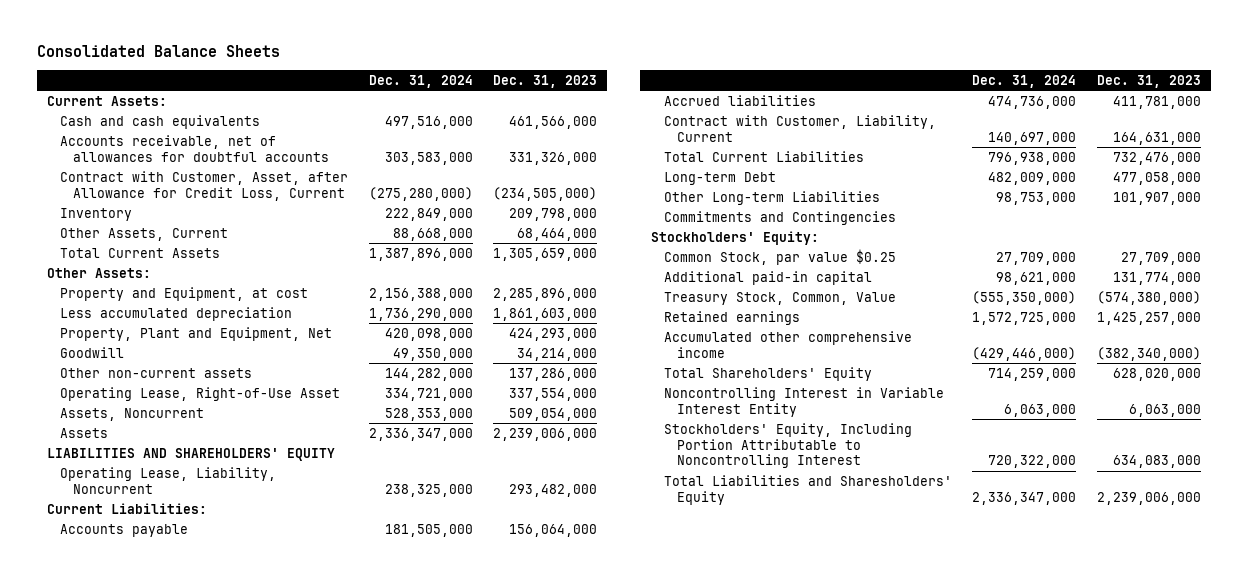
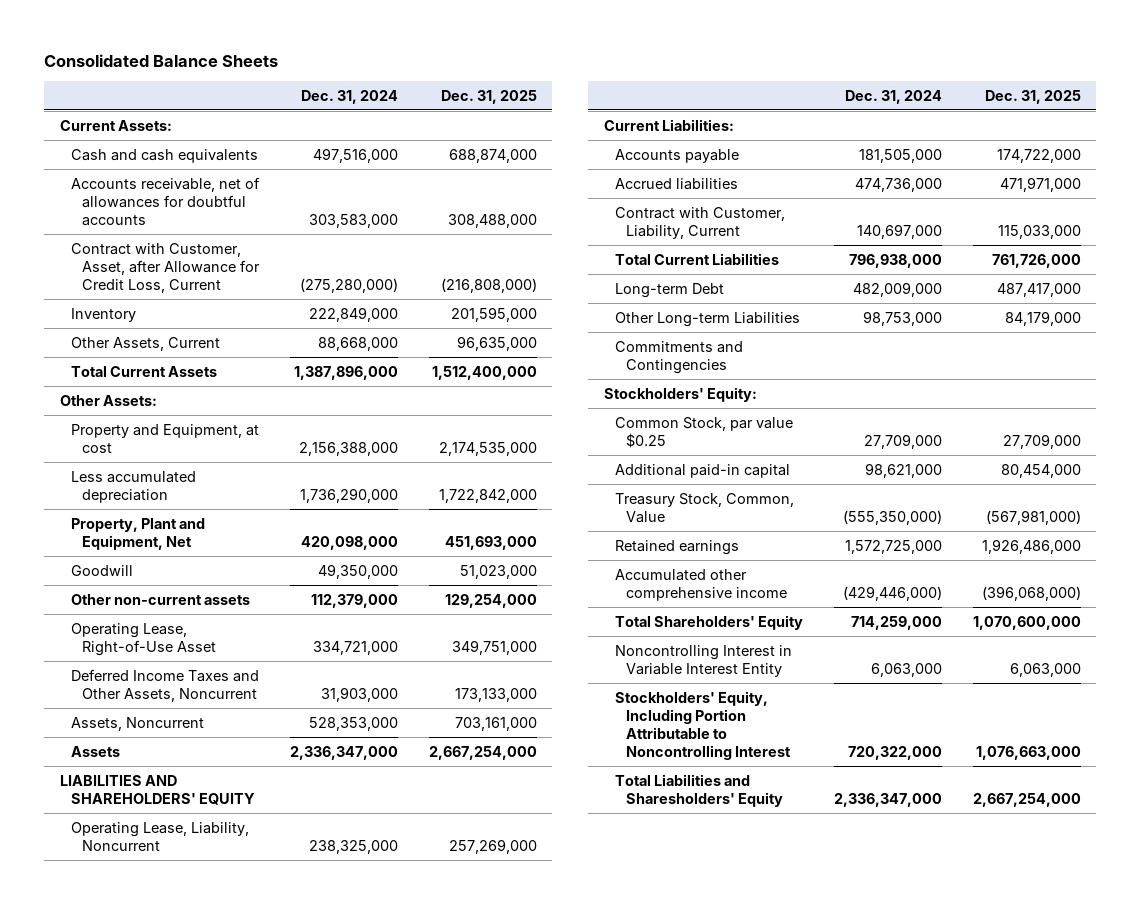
- | Dec. 31, 2024 | Dec. 31, 2023
+ | Dec. 31, 2024 | Dec. 31, 2025
- Other non-current assets | 144,282,000 | 137,286,000
+ Other non-current assets | 112,379,000 | 129,254,000
+ Deferred Income Taxes and Other Assets, Noncurrent | 31,903,000 | 173,133,000

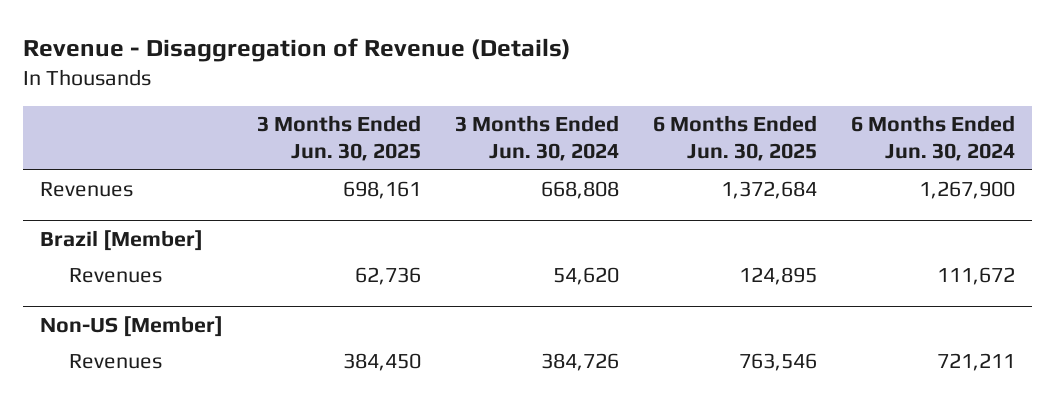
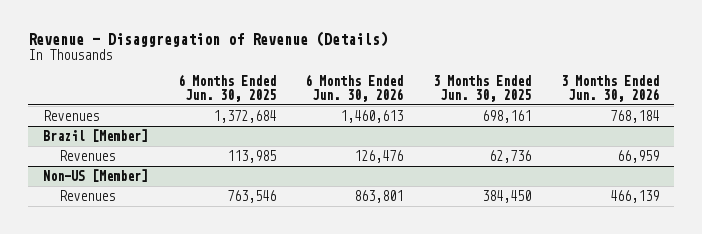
- | 3 Months Ended Jun. 30, 2025 | 3 Months Ended Jun. 30, 2024 | 6 Months Ended Jun. 30, 2025 | 6 Months Ended Jun. 30, 2024
+ | 6 Months Ended Jun. 30, 2025 | 6 Months Ended Jun. 30, 2026 | 3 Months Ended Jun. 30, 2025 | 3 Months Ended Jun. 30, 2026
@ Brazil [Member]
- Revenues | 62,736 | 54,620 | 124,895 | 111,672
+ Revenues | 113,985 | 126,476 | 62,736 | 66,959

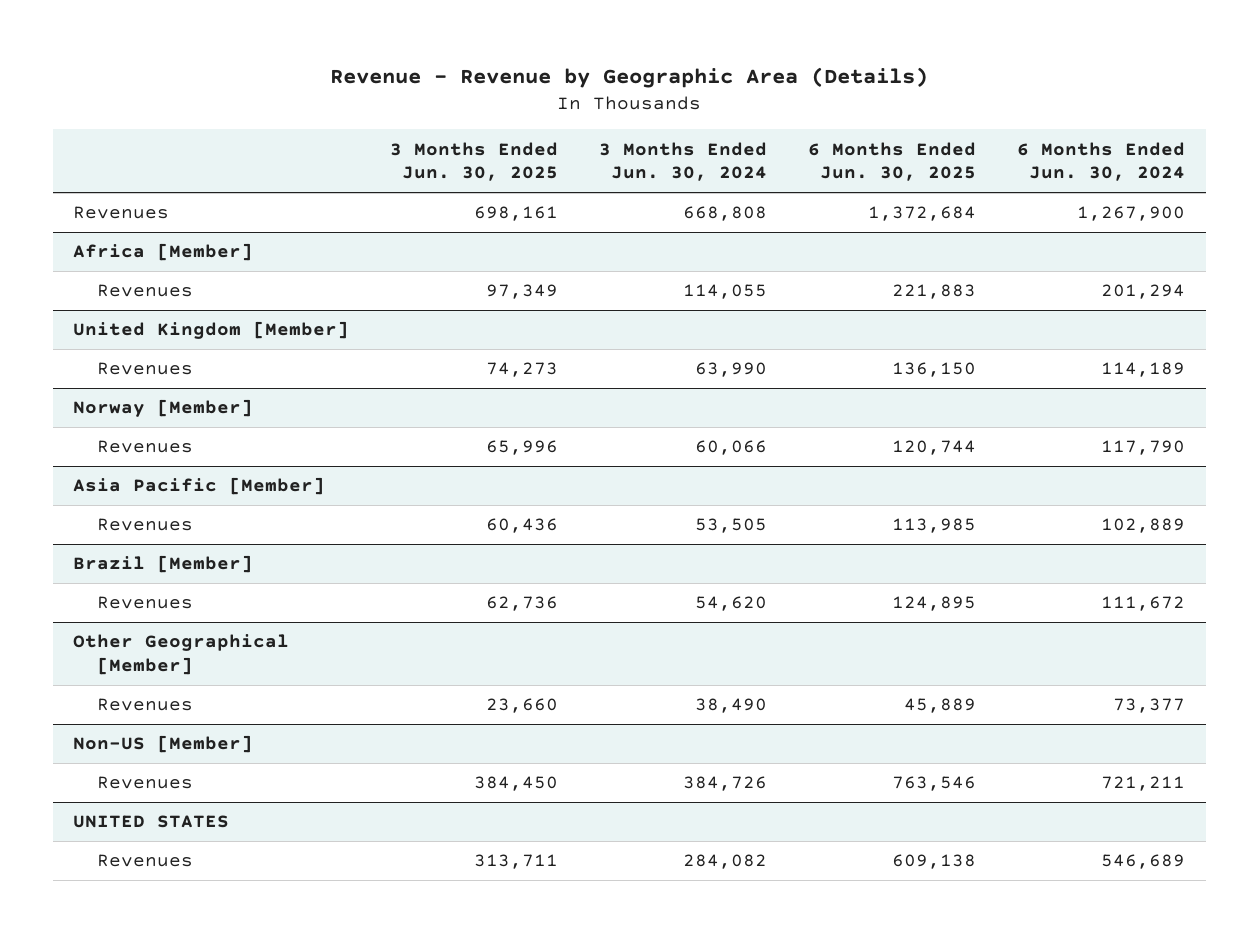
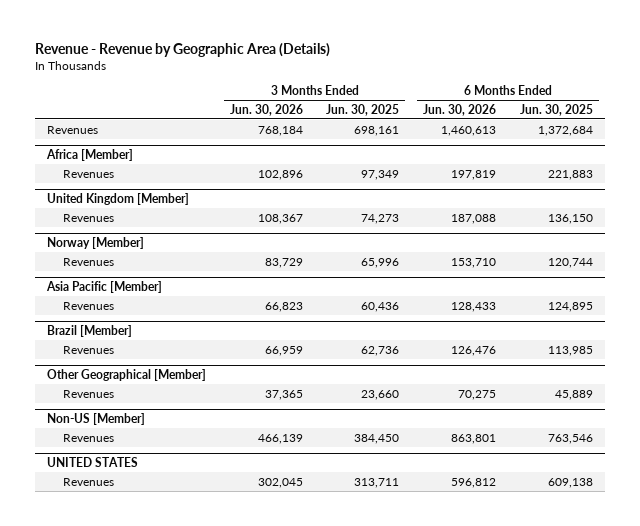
- | 3 Months Ended Jun. 30, 2025 | 3 Months Ended Jun. 30, 2024 | 6 Months Ended Jun. 30, 2025 | 6 Months Ended Jun. 30, 2024
+ | 3 Months Ended Jun. 30, 2026 | 3 Months Ended Jun. 30, 2025 | 6 Months Ended Jun. 30, 2026 | 6 Months Ended Jun. 30, 2025
@ Asia Pacific [Member]
- Revenues | 60,436 | 53,505 | 113,985 | 102,889
+ Revenues | 66,823 | 60,436 | 128,433 | 124,895
@ Brazil [Member]
- Revenues | 62,736 | 54,620 | 124,895 | 111,672
+ Revenues | 66,959 | 62,736 | 126,476 | 113,985

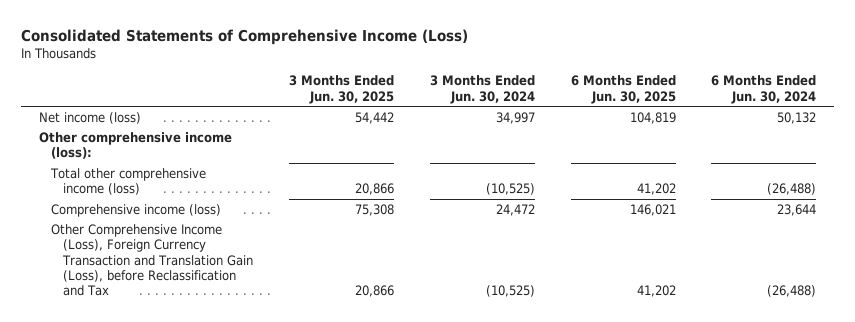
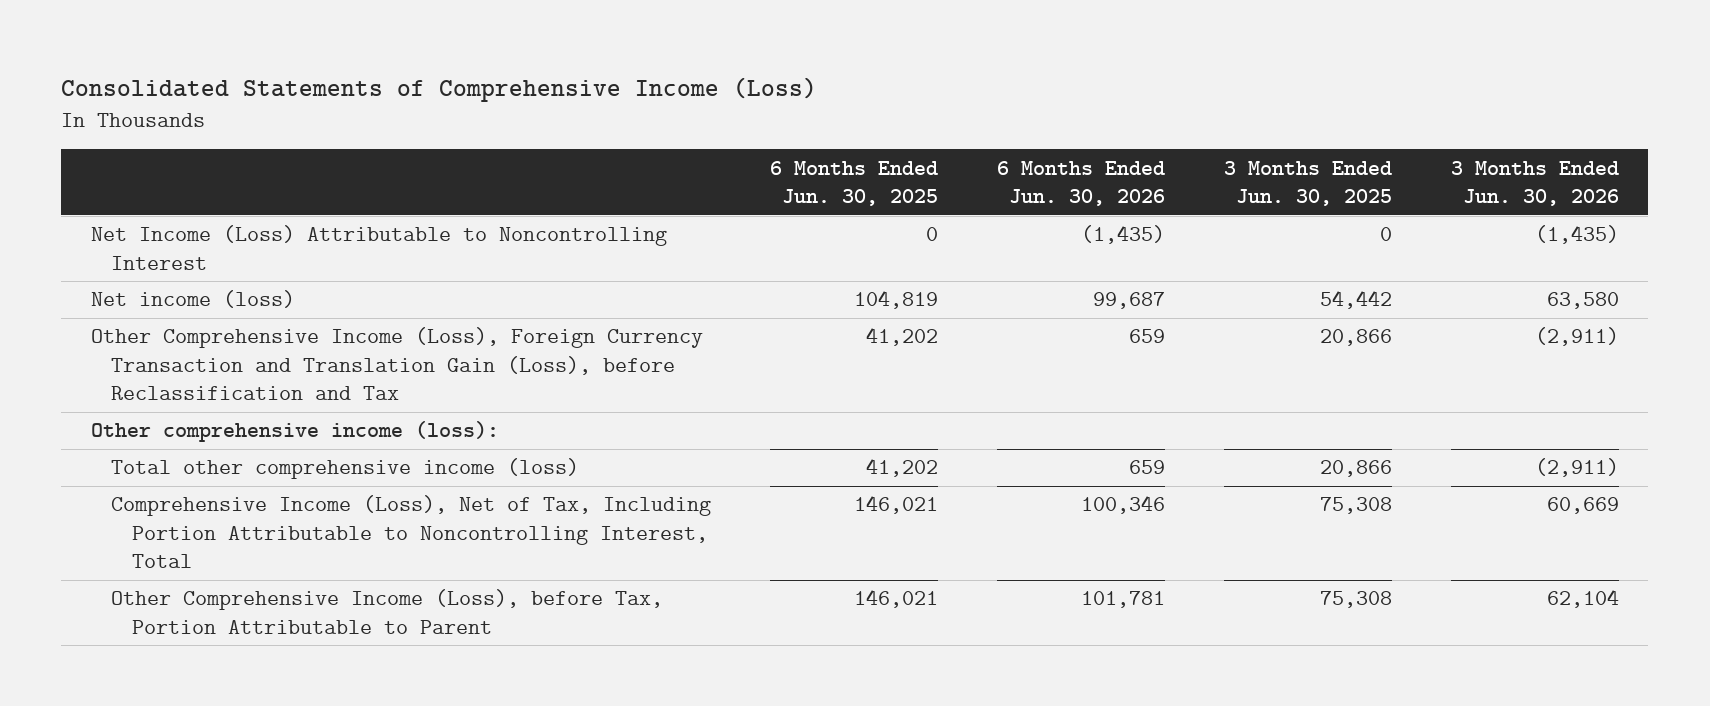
- | 3 Months Ended Jun. 30, 2025 | 3 Months Ended Jun. 30, 2024 | 6 Months Ended Jun. 30, 2025 | 6 Months Ended Jun. 30, 2024
+ | 6 Months Ended Jun. 30, 2025 | 6 Months Ended Jun. 30, 2026 | 3 Months Ended Jun. 30, 2025 | 3 Months Ended Jun. 30, 2026
+ Net Income (Loss) Attributable to Noncontrolling Interest | 0 | (1,435) | 0 | (1,435)
moved up: Other Comprehensive Income (Loss), Foreign Currency Transaction and Translation Gain (Loss), before Reclassification and Tax | 41,202 | 659 | 20,866 | (2,911)
- Comprehensive income (loss) | 75,308 | 24,472 | 146,021 | 23,644
+ Comprehensive Income (Loss), Net of Tax, Including Portion Attributable to Noncontrolling Interest, Total | 146,021 | 100,346 | 75,308 | 60,669
+ Other Comprehensive Income (Loss), before Tax, Portion Attributable to Parent | 146,021 | 101,781 | 75,308 | 62,104

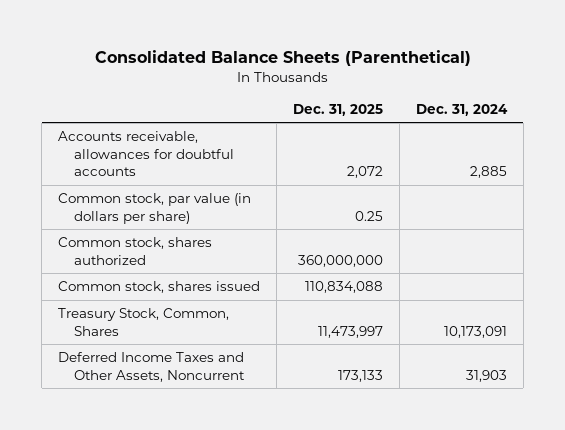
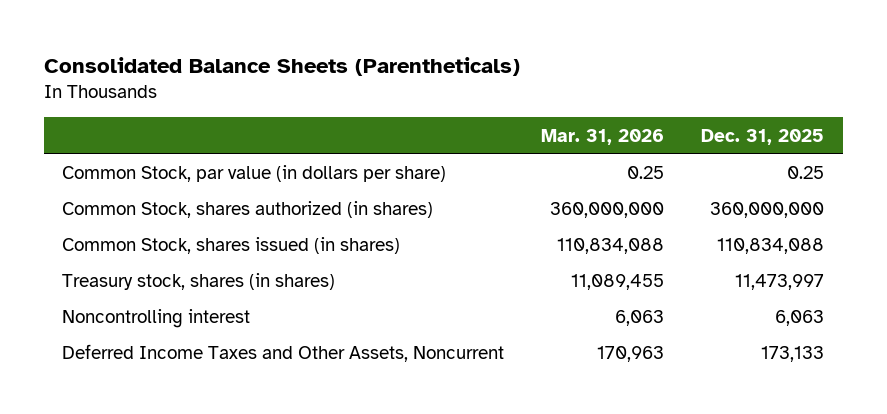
- Consolidated Balance Sheets (Parenthetical)
+ Consolidated Balance Sheets (Parentheticals)
- | Dec. 31, 2025 | Dec. 31, 2024
+ | Mar. 31, 2026 | Dec. 31, 2025
- Accounts receivable, allowances for doubtful accounts | 2,072 | 2,885
- Common stock, par value (in dollars per share) | 0.25 |
- Common stock, shares authorized | 360,000,000 |
- Common stock, shares issued | 110,834,088 |
- Treasury Stock, Common, Shares | 11,473,997 | 10,173,091
+ Common Stock, par value (in dollars per share) | 0.25 | 0.25
+ Common Stock, shares authorized (in shares) | 360,000,000 | 360,000,000
+ Common Stock, shares issued (in shares) | 110,834,088 | 110,834,088
+ Treasury stock, shares (in shares) | 11,089,455 | 11,473,997
+ Noncontrolling interest | 6,063 | 6,063

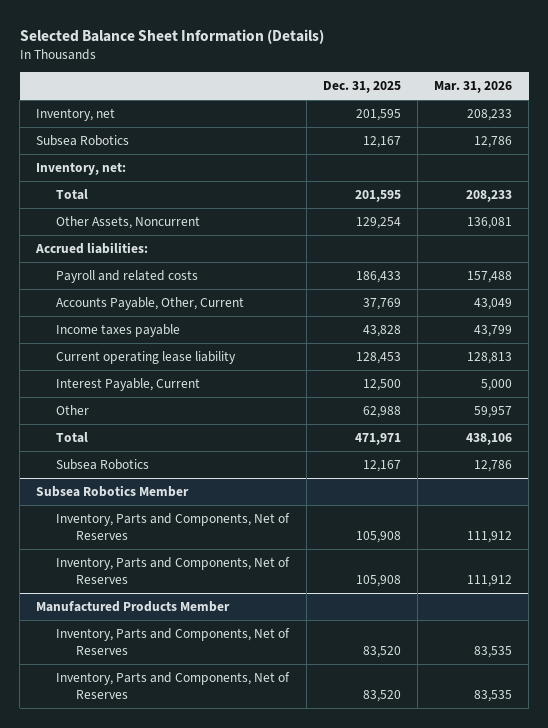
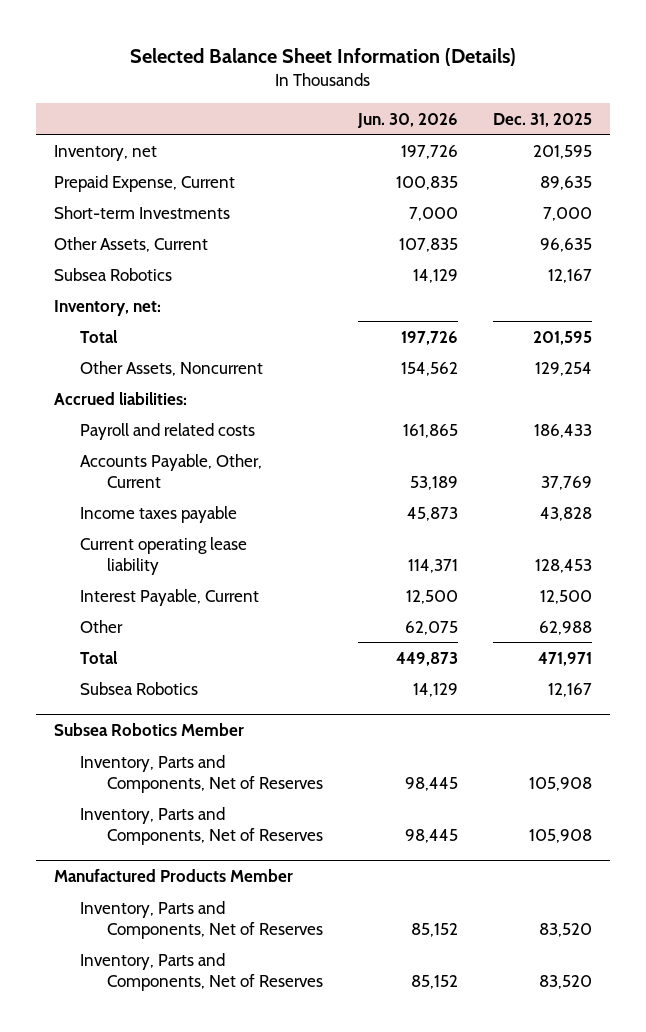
- | Dec. 31, 2025 | Mar. 31, 2026
+ | Jun. 30, 2026 | Dec. 31, 2025
+ Prepaid Expense, Current | 100,835 | 89,635
+ Short-term Investments | 7,000 | 7,000
+ Other Assets, Current | 107,835 | 96,635

